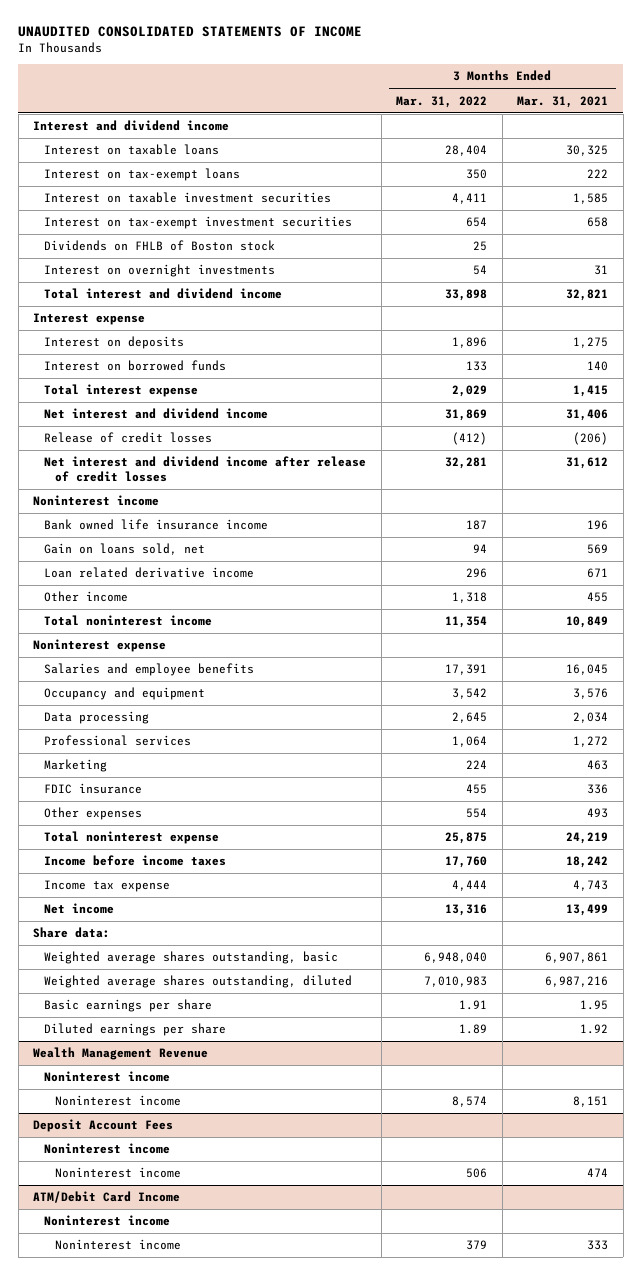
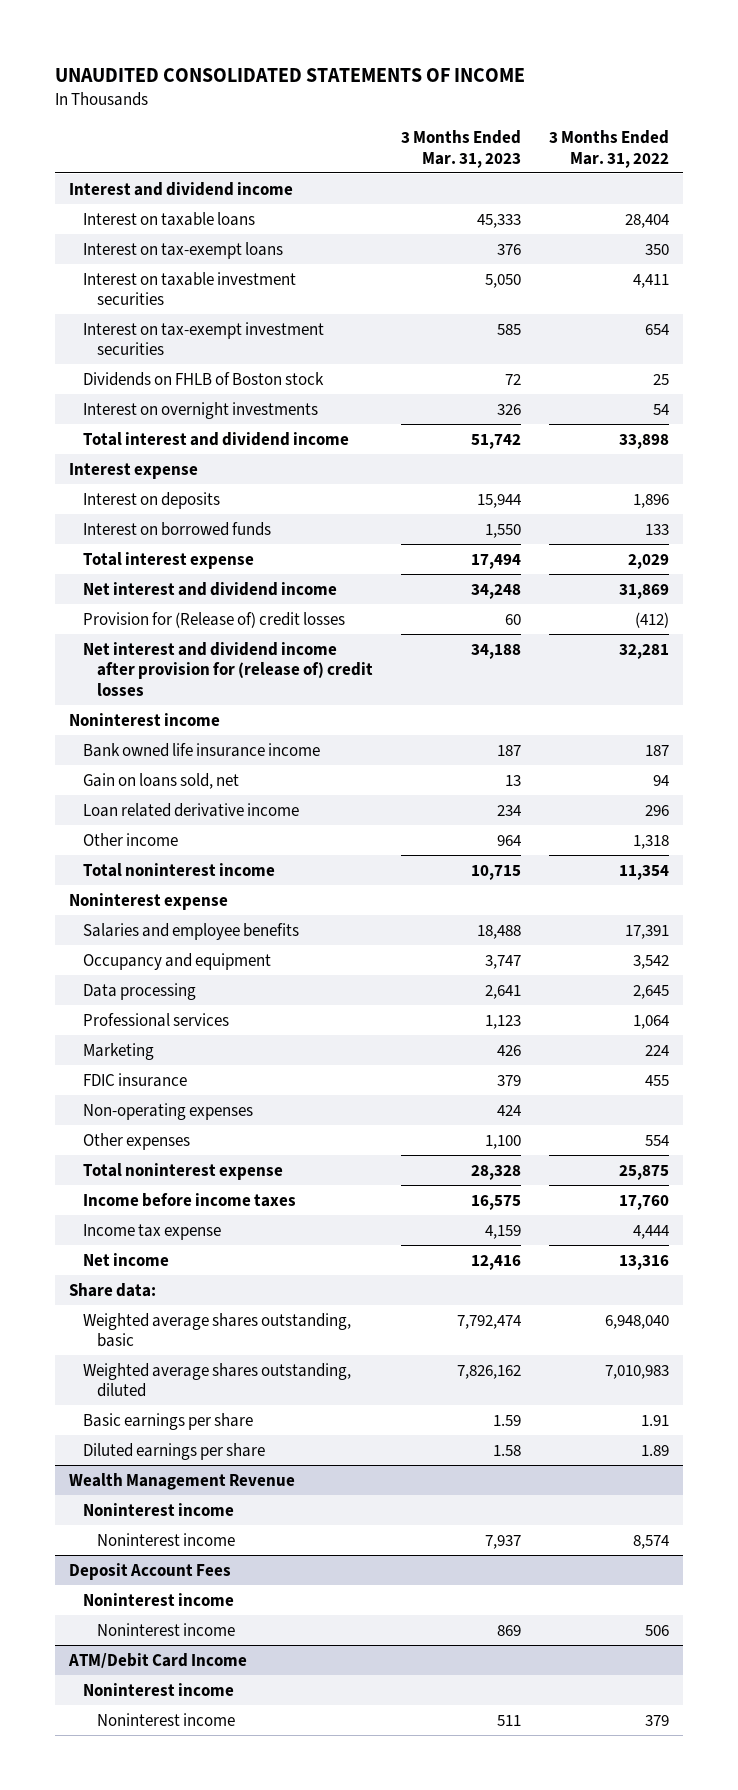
- | 3 Months Ended Mar. 31, 2022 | 3 Months Ended Mar. 31, 2021
+ | 3 Months Ended Mar. 31, 2023 | 3 Months Ended Mar. 31, 2022
- Release of credit losses | (412) | (206)
- Net interest and dividend income after release of credit losses | 32,281 | 31,612
+ Provision for (Release of) credit losses | 60 | (412)
+ Net interest and dividend income after provision for (release of) credit losses | 34,188 | 32,281
+ Non-operating expenses | 424 |

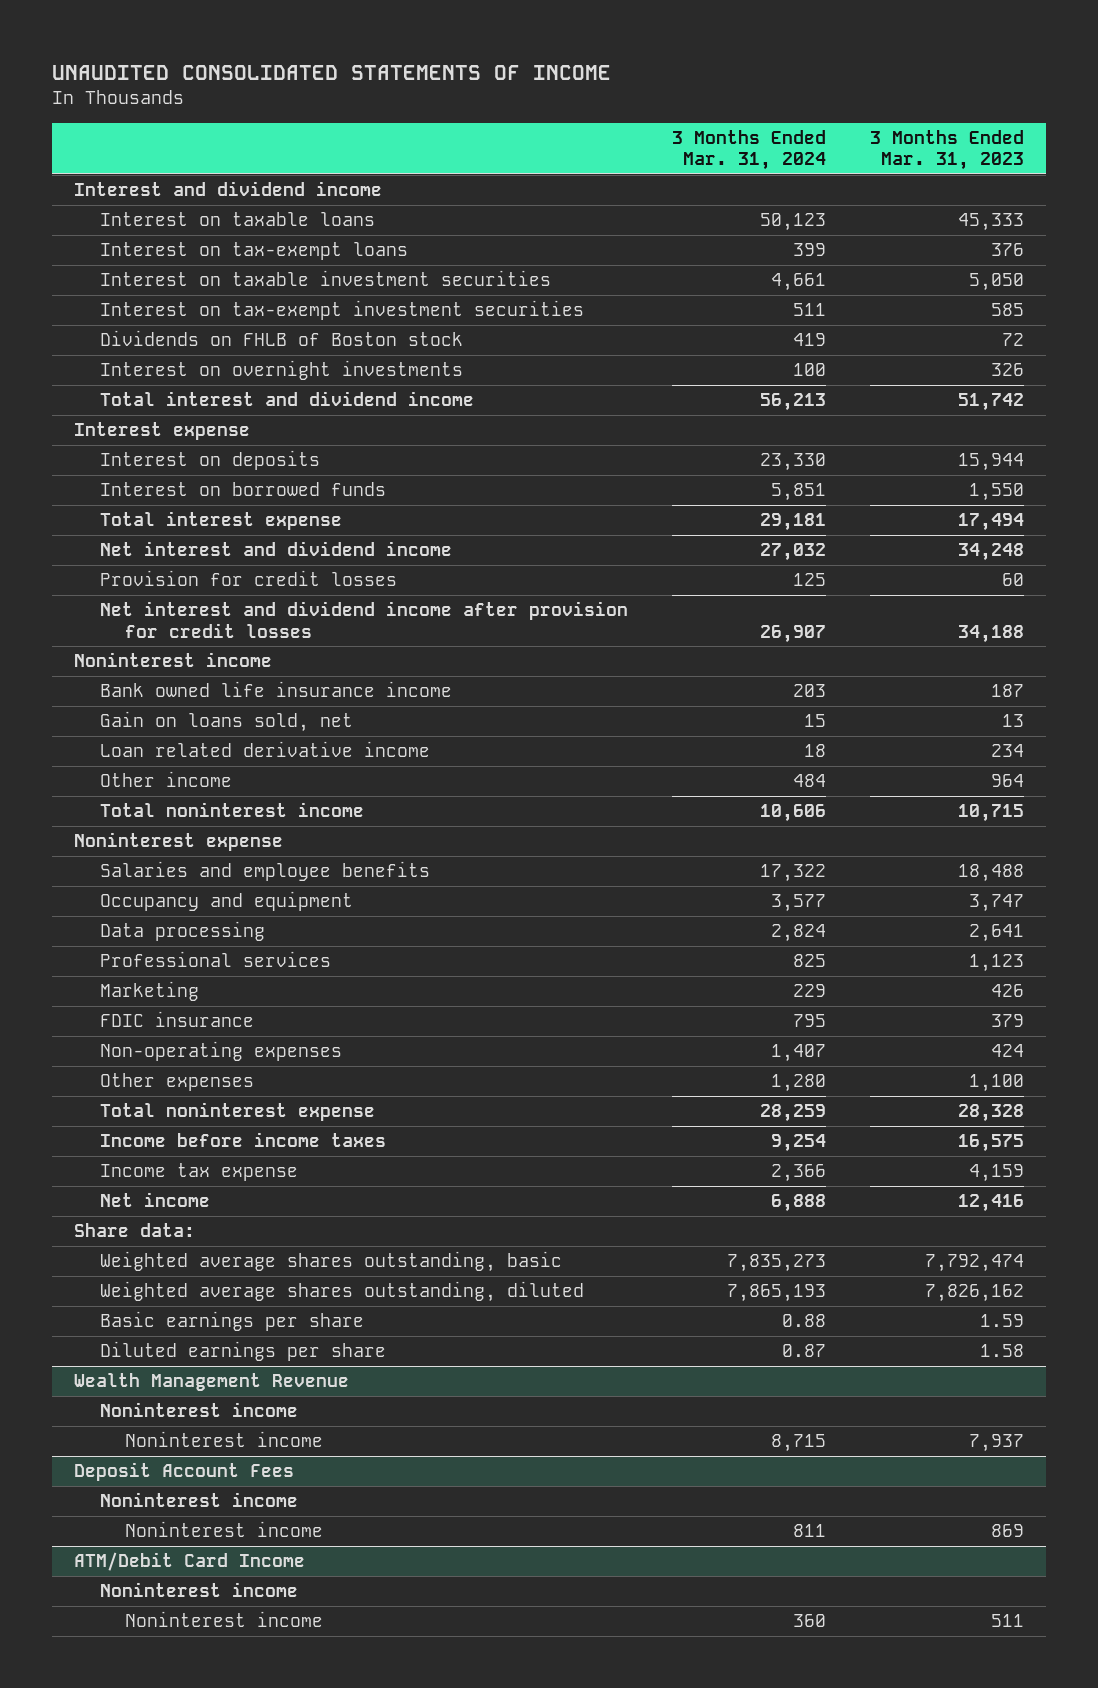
- | 3 Months Ended Mar. 31, 2023 | 3 Months Ended Mar. 31, 2022
+ | 3 Months Ended Mar. 31, 2024 | 3 Months Ended Mar. 31, 2023
- Provision for (Release of) credit losses | 60 | (412)
- Net interest and dividend income after provision for (release of) credit losses | 34,188 | 32,281
+ Provision for credit losses | 125 | 60
+ Net interest and dividend income after provision for credit losses | 26,907 | 34,188

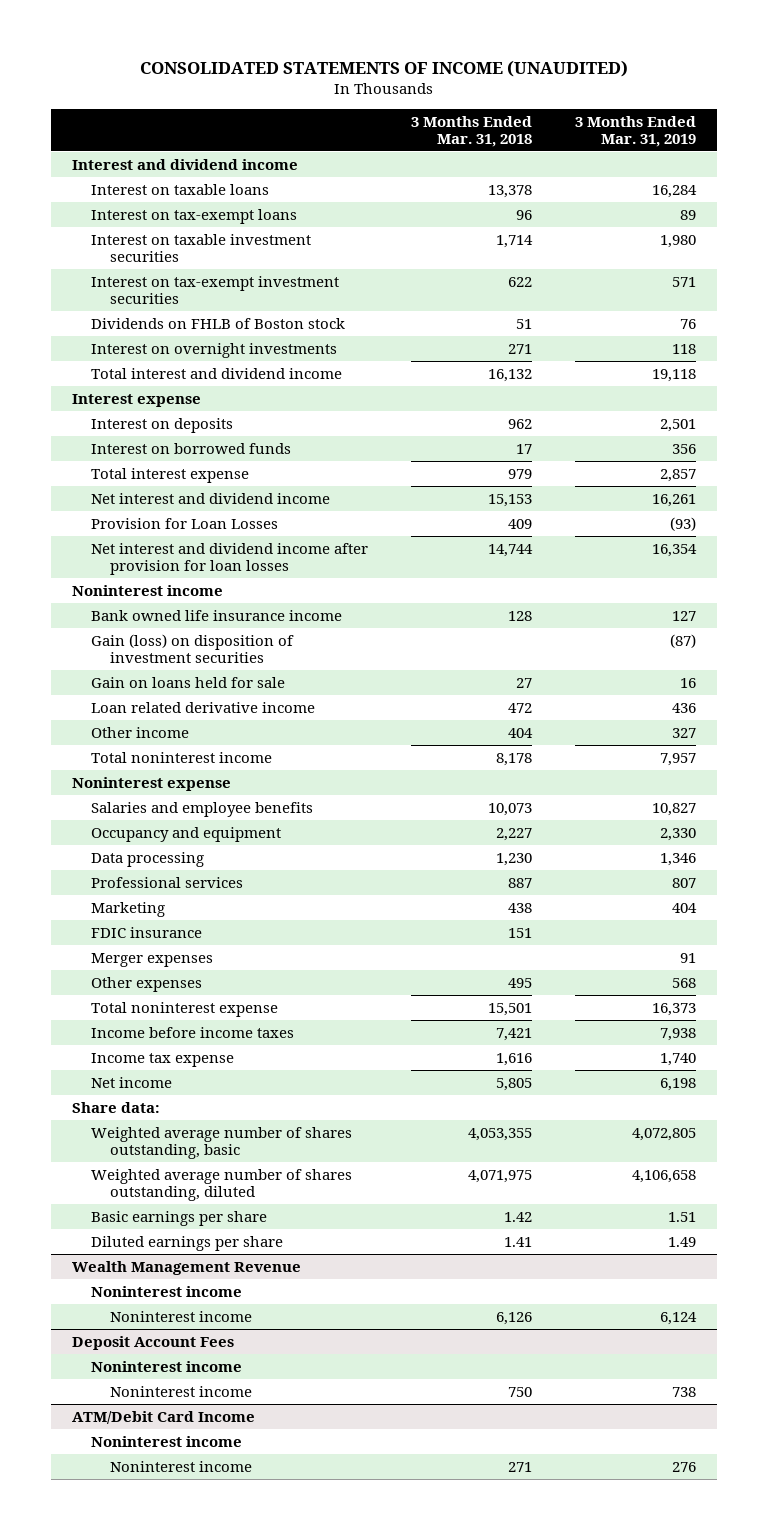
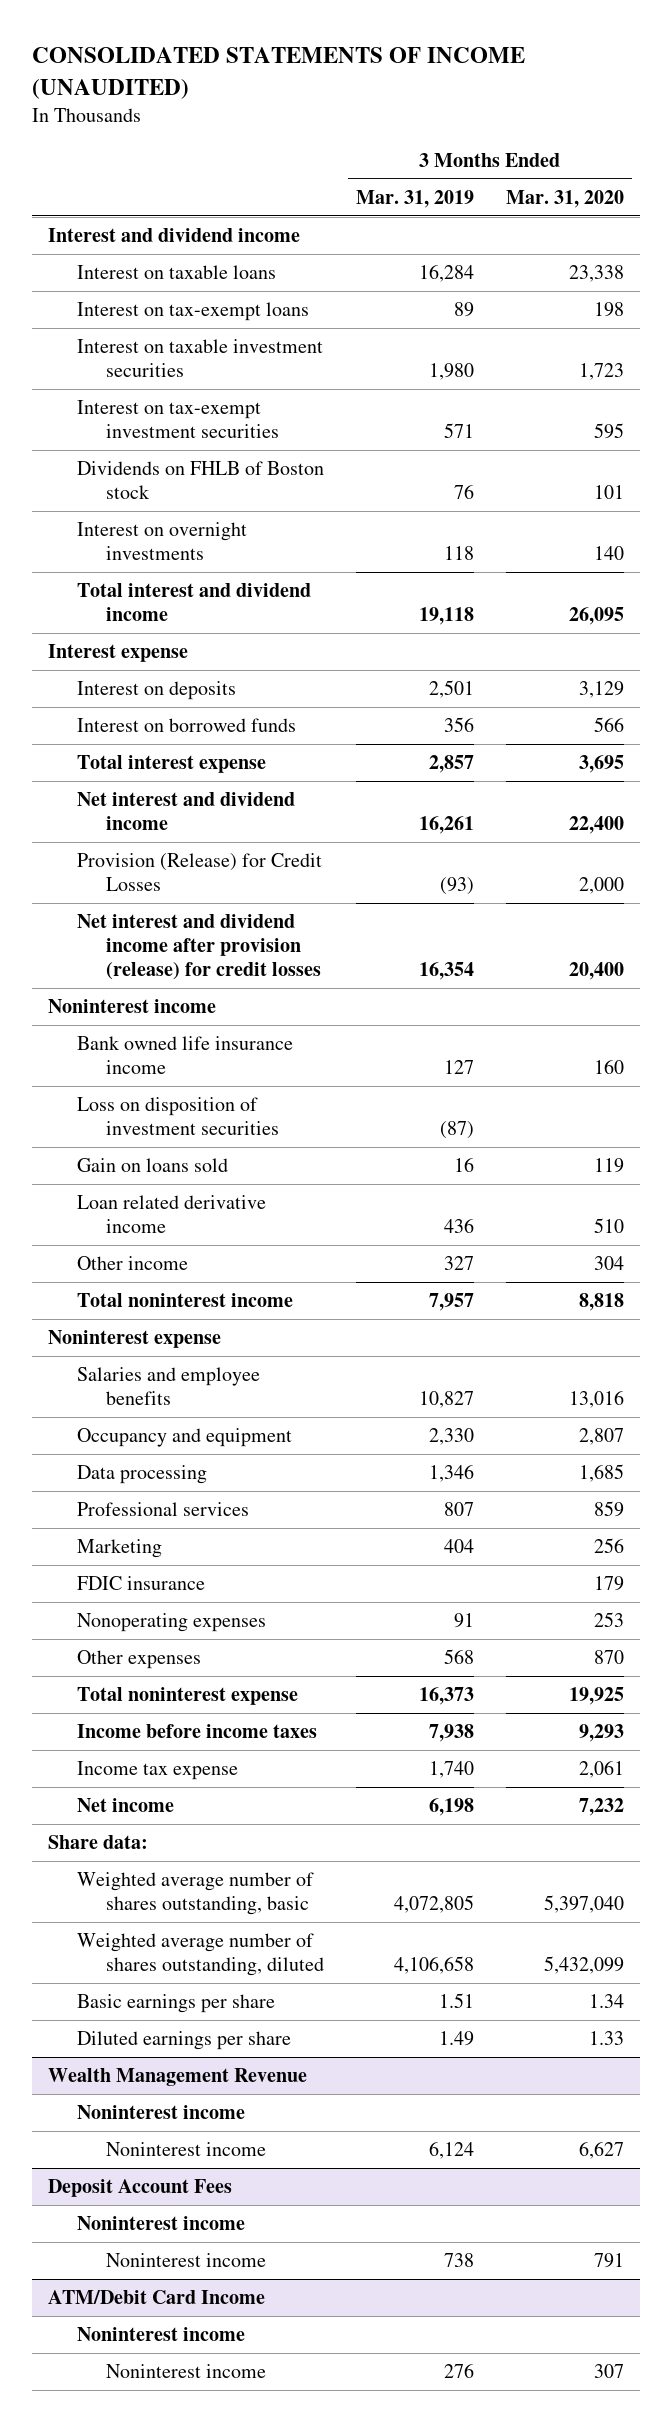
- | 3 Months Ended Mar. 31, 2018 | 3 Months Ended Mar. 31, 2019
+ | 3 Months Ended Mar. 31, 2019 | 3 Months Ended Mar. 31, 2020
- Provision for Loan Losses | 409 | (93)
- Net interest and dividend income after provision for loan losses | 14,744 | 16,354
+ Provision (Release) for Credit Losses | (93) | 2,000
+ Net interest and dividend income after provision (release) for credit losses | 16,354 | 20,400
- Gain (loss) on disposition of investment securities | | (87)
- Gain on loans held for sale | 27 | 16
+ Loss on disposition of investment securities | (87) |
+ Gain on loans sold | 16 | 119
- Merger expenses | | 91
+ Nonoperating expenses | 91 | 253

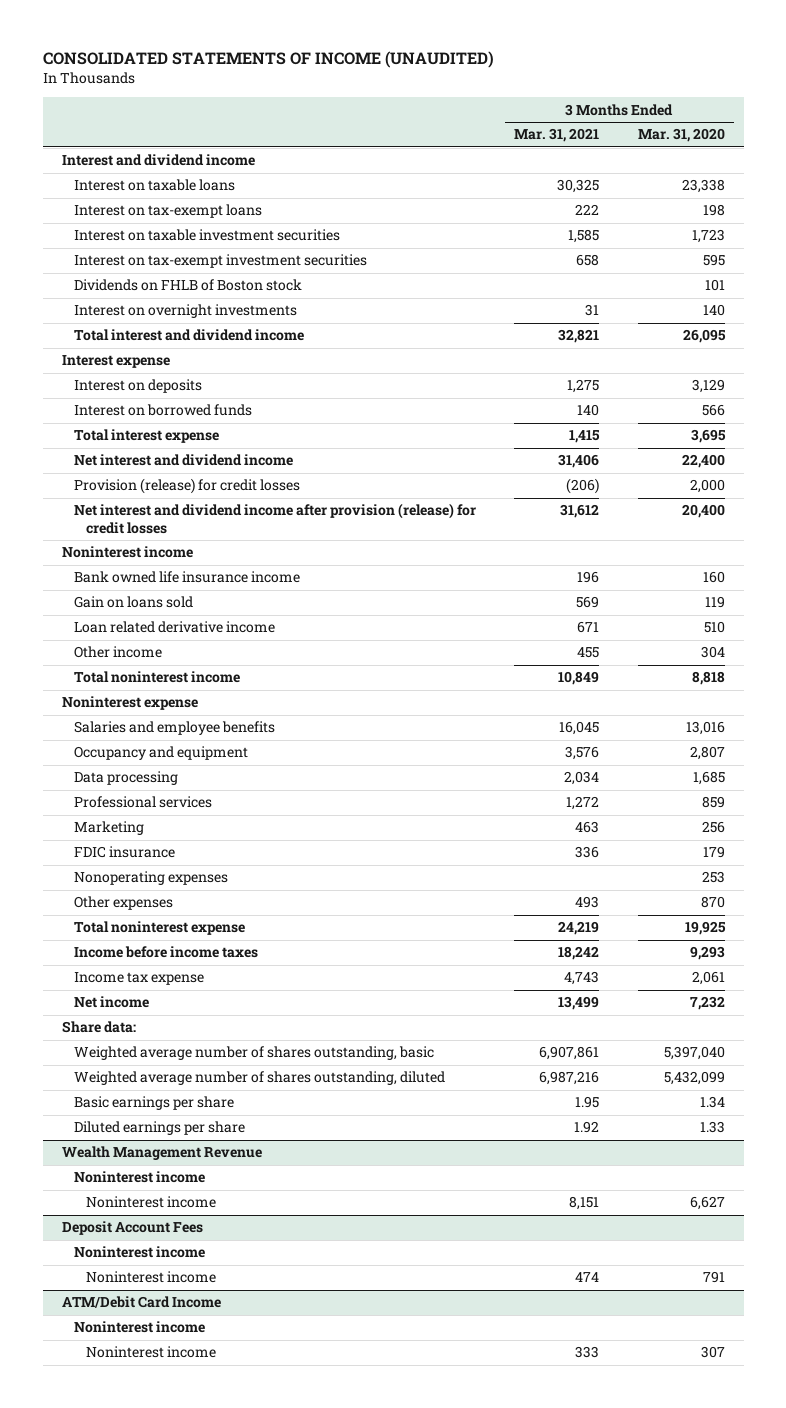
- | 3 Months Ended Mar. 31, 2019 | 3 Months Ended Mar. 31, 2020
+ | 3 Months Ended Mar. 31, 2021 | 3 Months Ended Mar. 31, 2020
- Provision (Release) for Credit Losses | (93) | 2,000
+ Provision (release) for credit losses | (206) | 2,000
- Loss on disposition of investment securities | (87) |

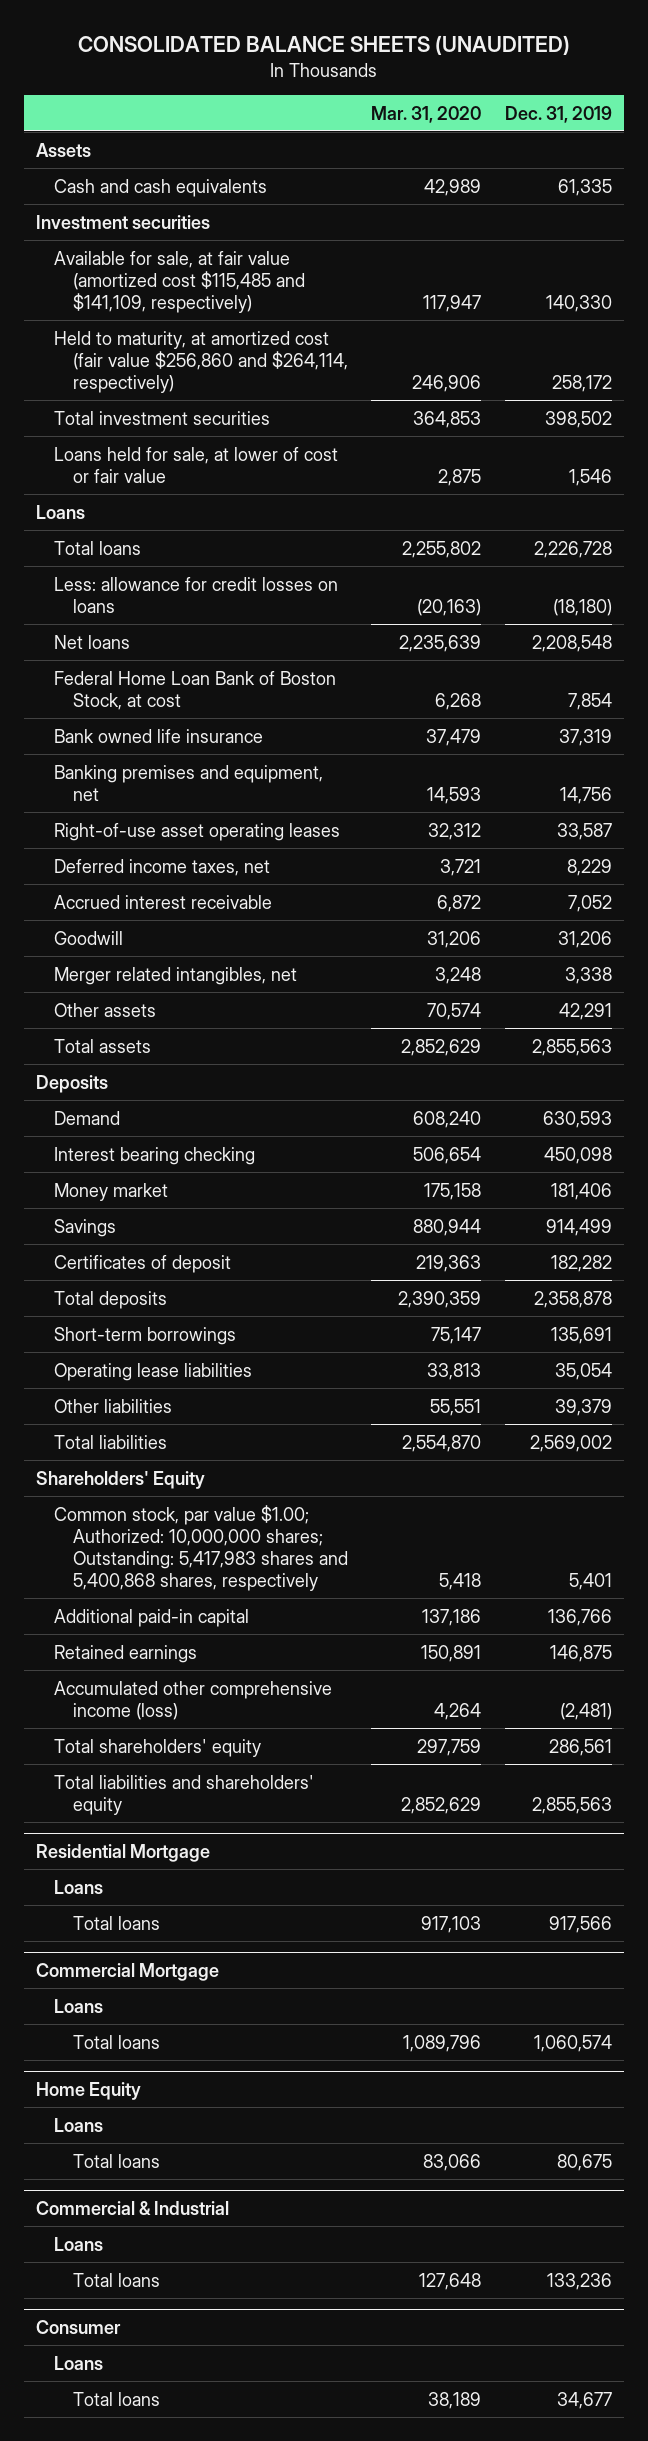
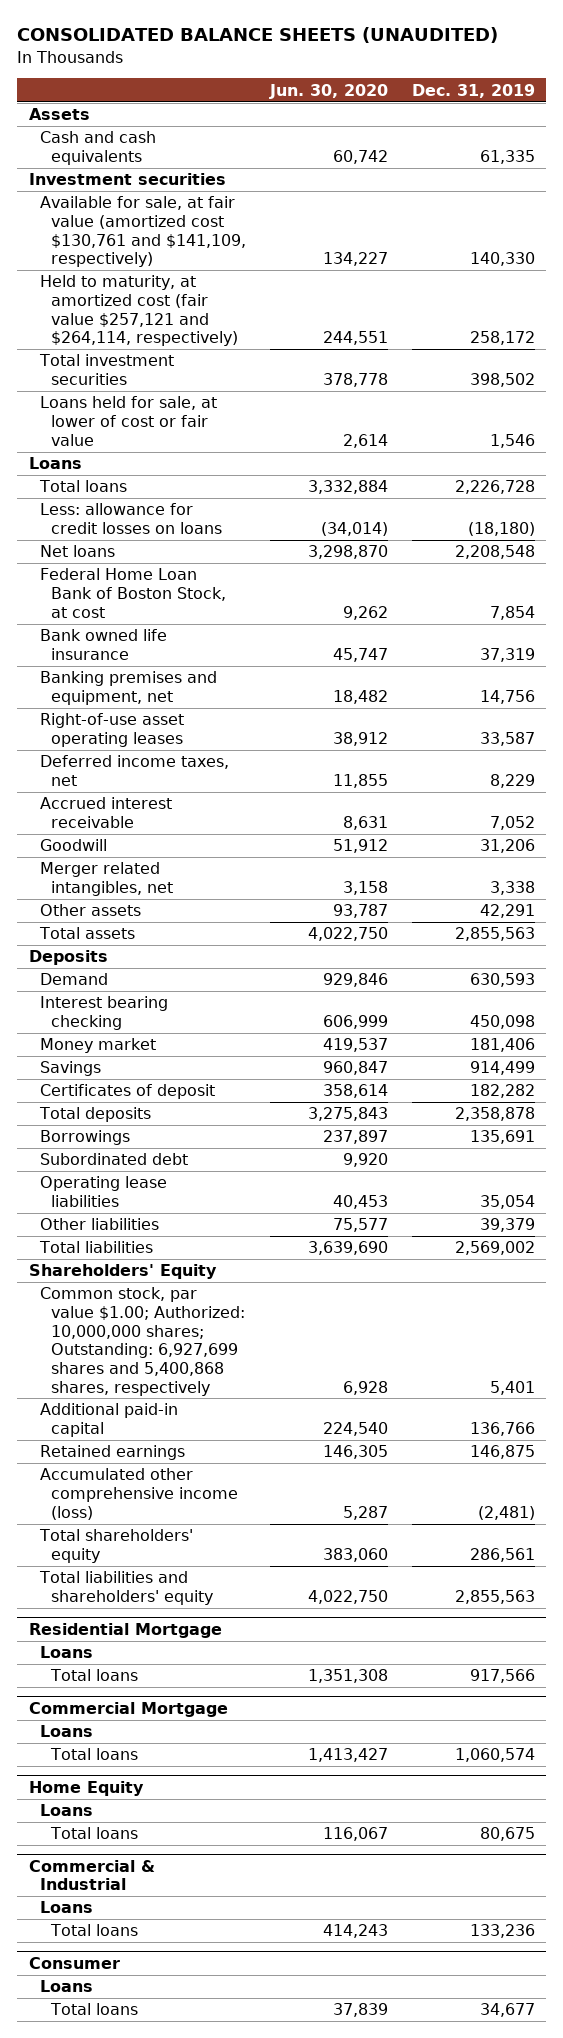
- | Mar. 31, 2020 | Dec. 31, 2019
+ | Jun. 30, 2020 | Dec. 31, 2019
- Available for sale, at fair value (amortized cost $115,485 and $141,109, respectively) | 117,947 | 140,330
- Held to maturity, at amortized cost (fair value $256,860 and $264,114, respectively) | 246,906 | 258,172
+ Available for sale, at fair value (amortized cost $130,761 and $141,109, respectively) | 134,227 | 140,330
+ Held to maturity, at amortized cost (fair value $257,121 and $264,114, respectively) | 244,551 | 258,172
- Short-term borrowings | 75,147 | 135,691
+ Borrowings | 237,897 | 135,691
+ Subordinated debt | 9,920 |
- Common stock, par value $1.00; Authorized: 10,000,000 shares; Outstanding: 5,417,983 shares and 5,400,868 shares, respectively | 5,418 | 5,401
+ Common stock, par value $1.00; Authorized: 10,000,000 shares; Outstanding: 6,927,699 shares and 5,400,868 shares, respectively | 6,928 | 5,401

